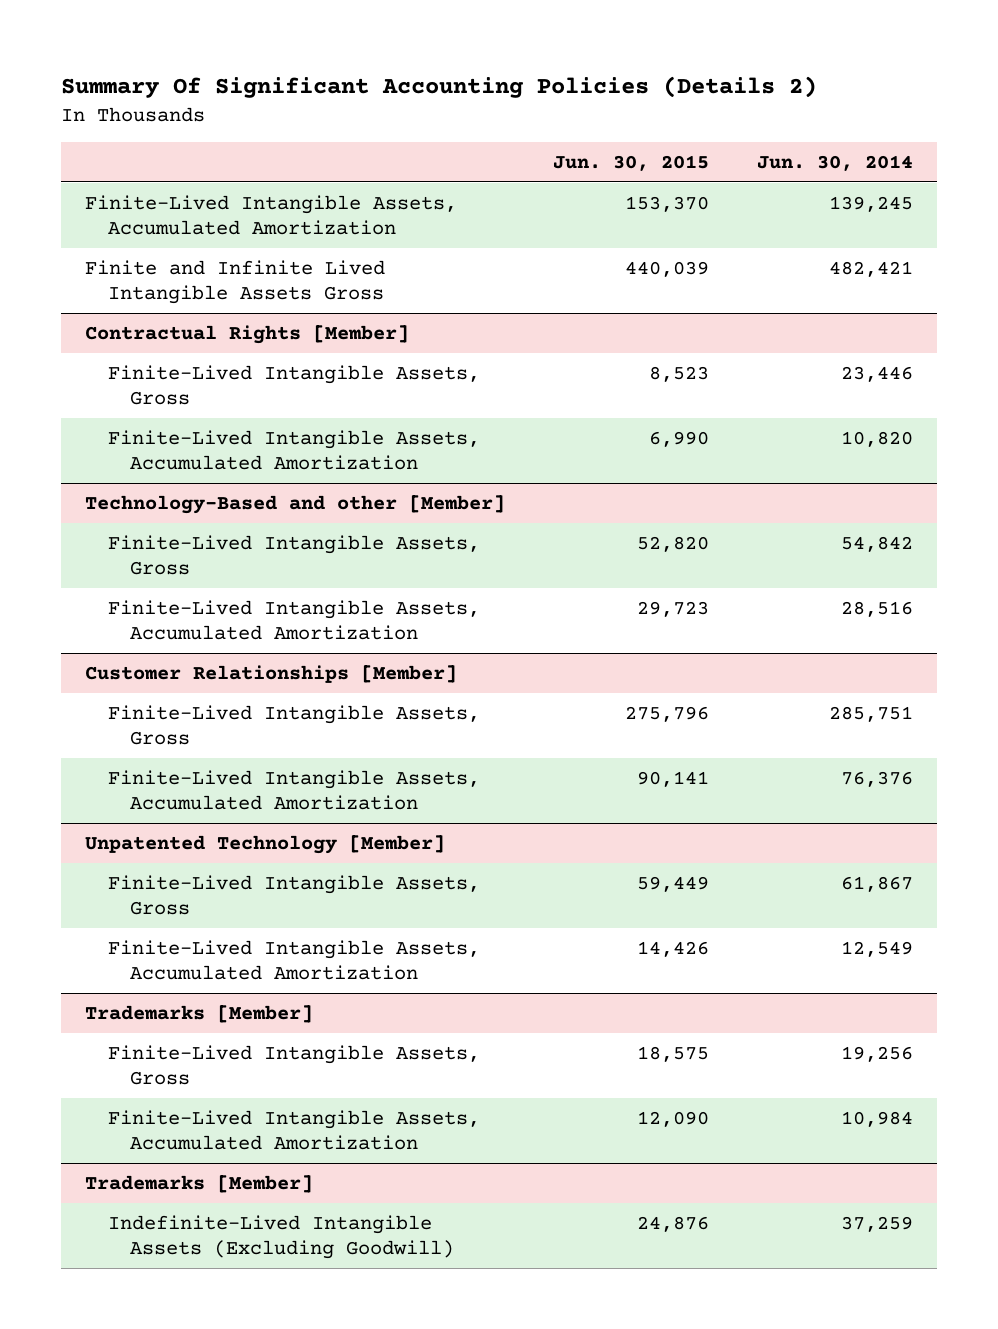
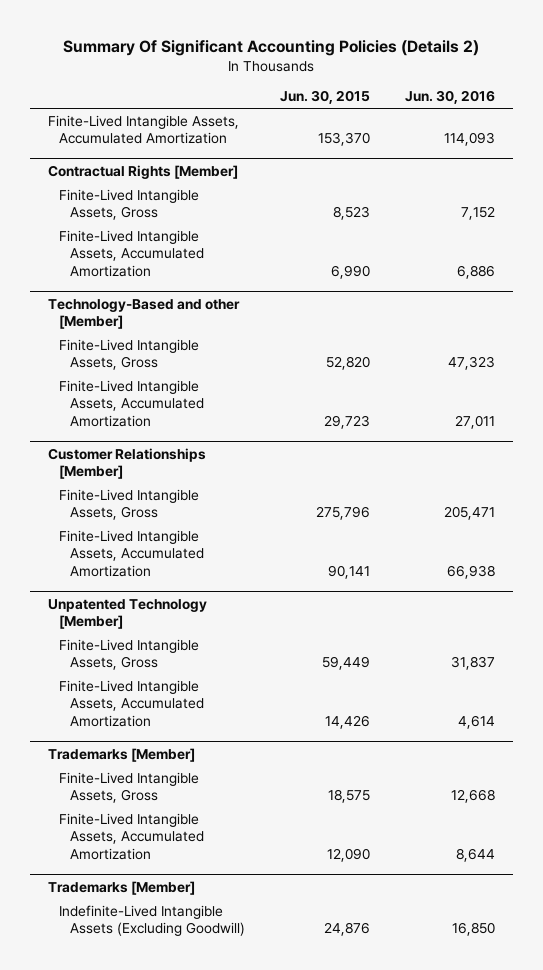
- | Jun. 30, 2015 | Jun. 30, 2014
+ | Jun. 30, 2015 | Jun. 30, 2016
- Finite and Infinite Lived Intangible Assets Gross | 440,039 | 482,421

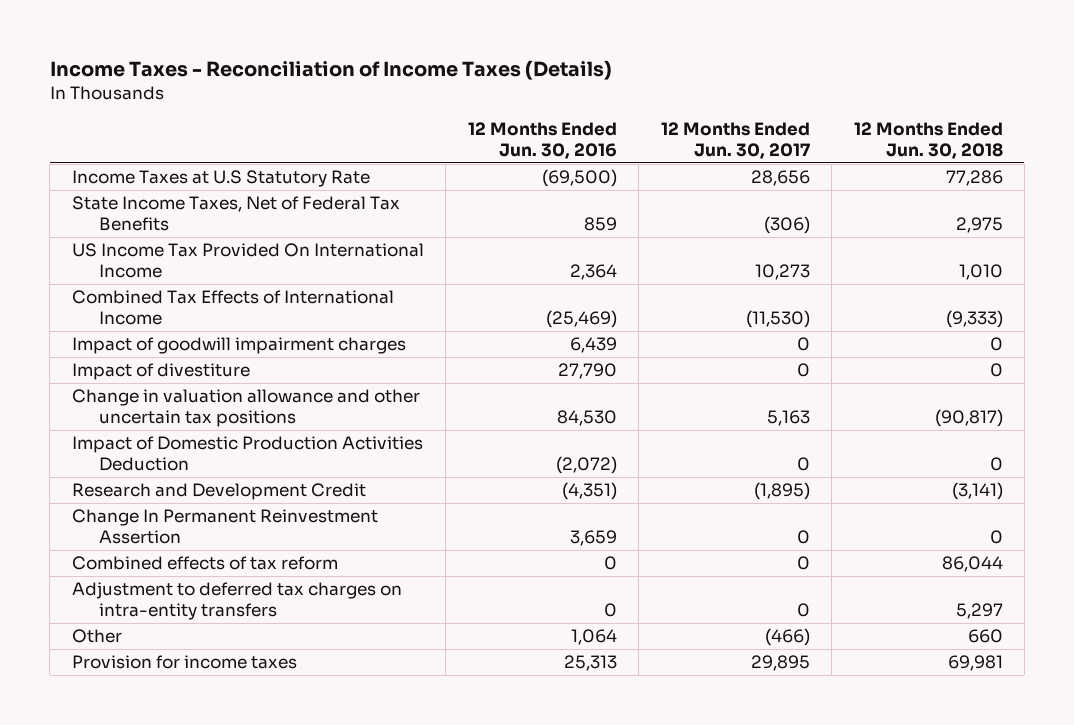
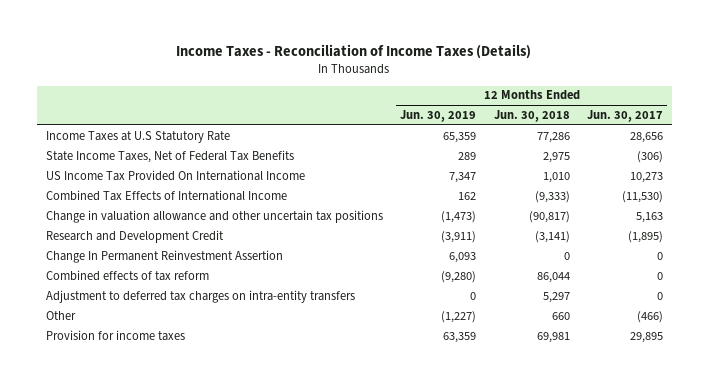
- | 12 Months Ended Jun. 30, 2016 | 12 Months Ended Jun. 30, 2017 | 12 Months Ended Jun. 30, 2018
+ | 12 Months Ended Jun. 30, 2019 | 12 Months Ended Jun. 30, 2018 | 12 Months Ended Jun. 30, 2017
- Impact of goodwill impairment charges | 6,439 | 0 | 0
- Impact of divestiture | 27,790 | 0 | 0
- Impact of Domestic Production Activities Deduction | (2,072) | 0 | 0

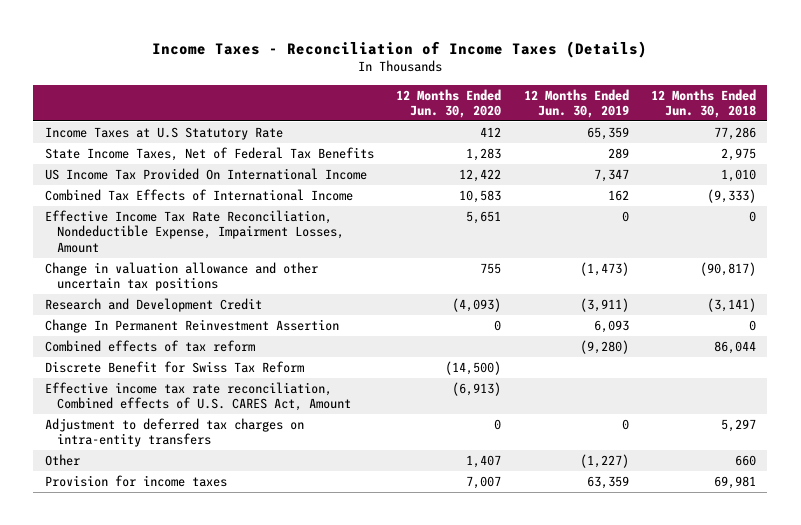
- | 12 Months Ended Jun. 30, 2019 | 12 Months Ended Jun. 30, 2018 | 12 Months Ended Jun. 30, 2017
+ | 12 Months Ended Jun. 30, 2020 | 12 Months Ended Jun. 30, 2019 | 12 Months Ended Jun. 30, 2018
+ Effective Income Tax Rate Reconciliation, Nondeductible Expense, Impairment Losses, Amount | 5,651 | 0 | 0
+ Discrete Benefit for Swiss Tax Reform | (14,500) | |
+ Effective income tax rate reconciliation, Combined effects of U.S. CARES Act, Amount | (6,913) | |

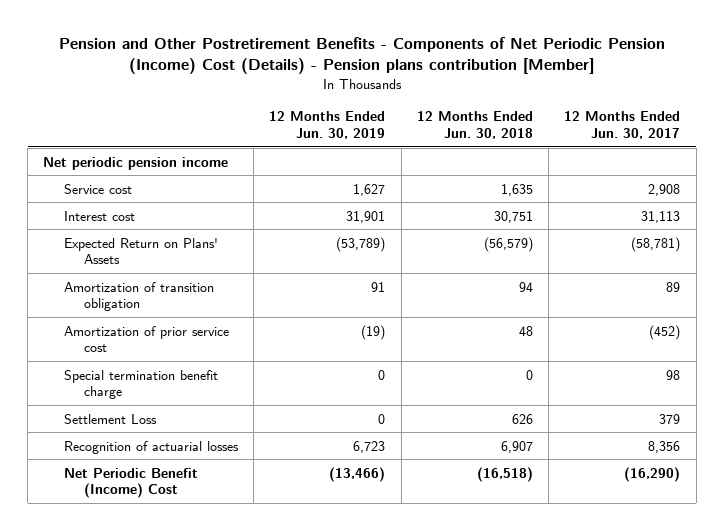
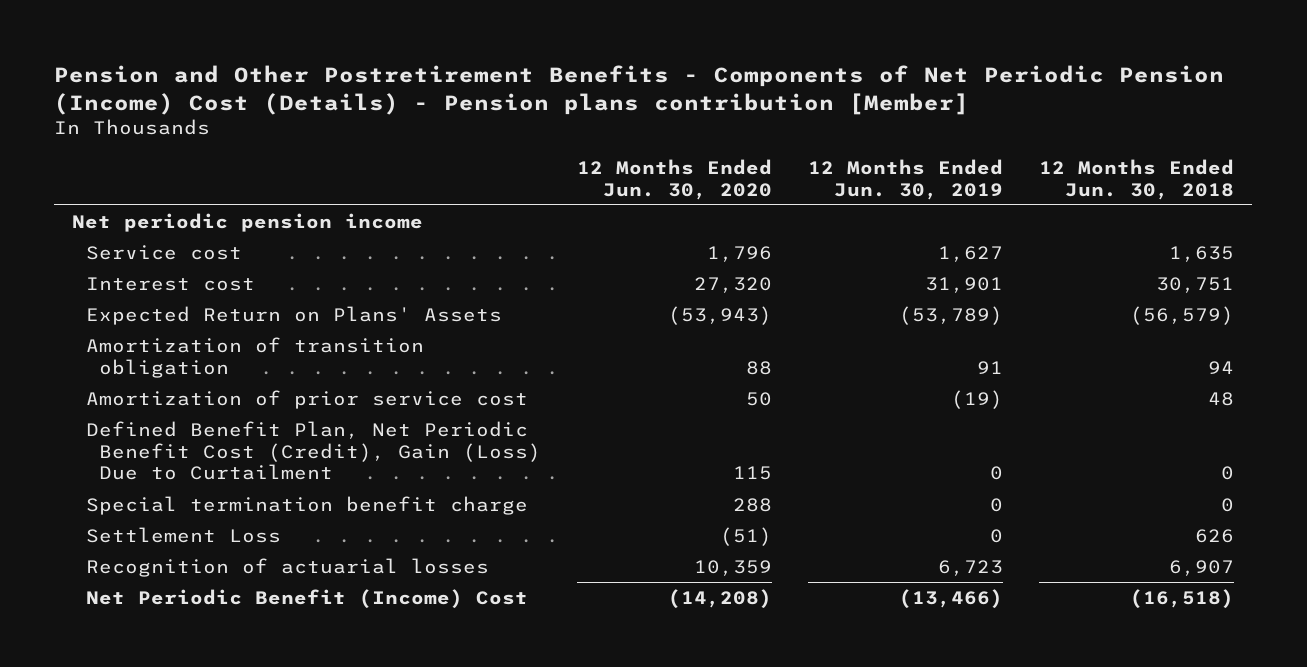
- | 12 Months Ended Jun. 30, 2019 | 12 Months Ended Jun. 30, 2018 | 12 Months Ended Jun. 30, 2017
+ | 12 Months Ended Jun. 30, 2020 | 12 Months Ended Jun. 30, 2019 | 12 Months Ended Jun. 30, 2018
+ Defined Benefit Plan, Net Periodic Benefit Cost (Credit), Gain (Loss) Due to Curtailment | 115 | 0 | 0

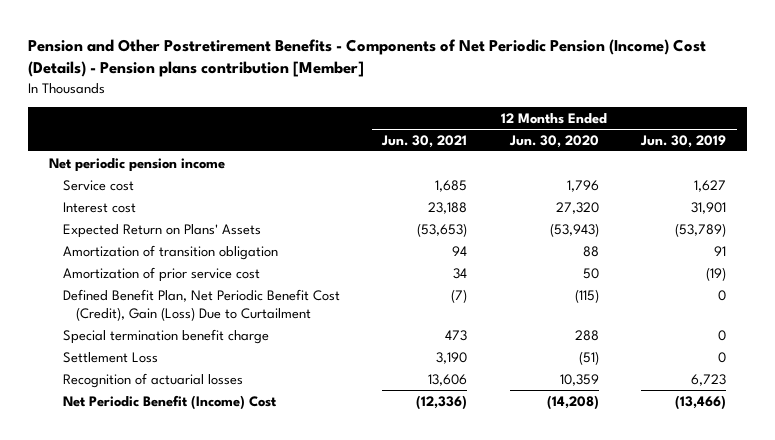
- | 12 Months Ended Jun. 30, 2020 | 12 Months Ended Jun. 30, 2019 | 12 Months Ended Jun. 30, 2018
+ | 12 Months Ended Jun. 30, 2021 | 12 Months Ended Jun. 30, 2020 | 12 Months Ended Jun. 30, 2019
- Defined Benefit Plan, Net Periodic Benefit Cost (Credit), Gain (Loss) Due to Curtailment | 115 | 0 | 0
+ Defined Benefit Plan, Net Periodic Benefit Cost (Credit), Gain (Loss) Due to Curtailment | (7) | (115) | 0

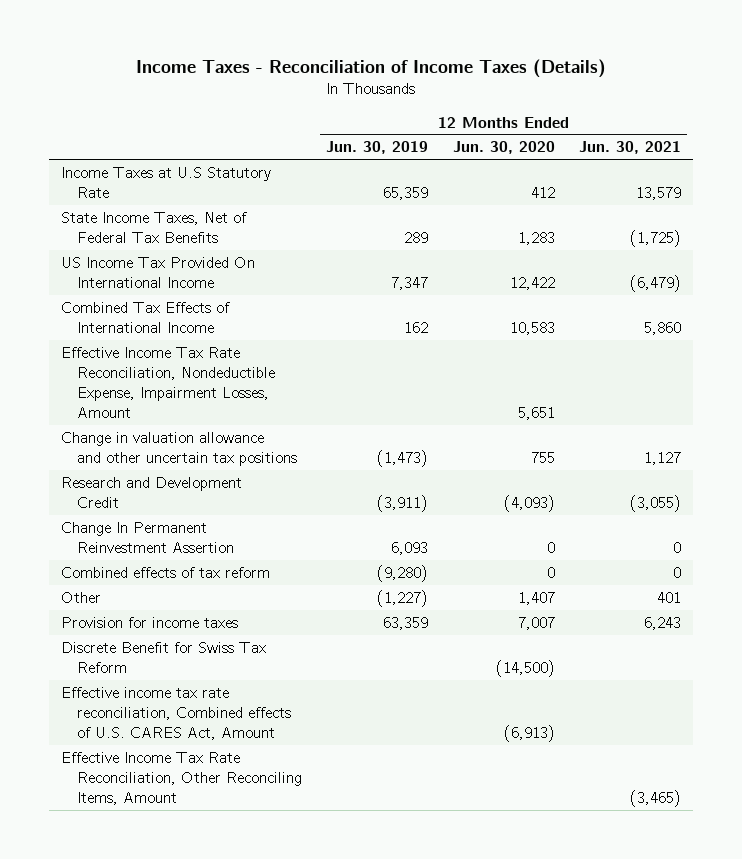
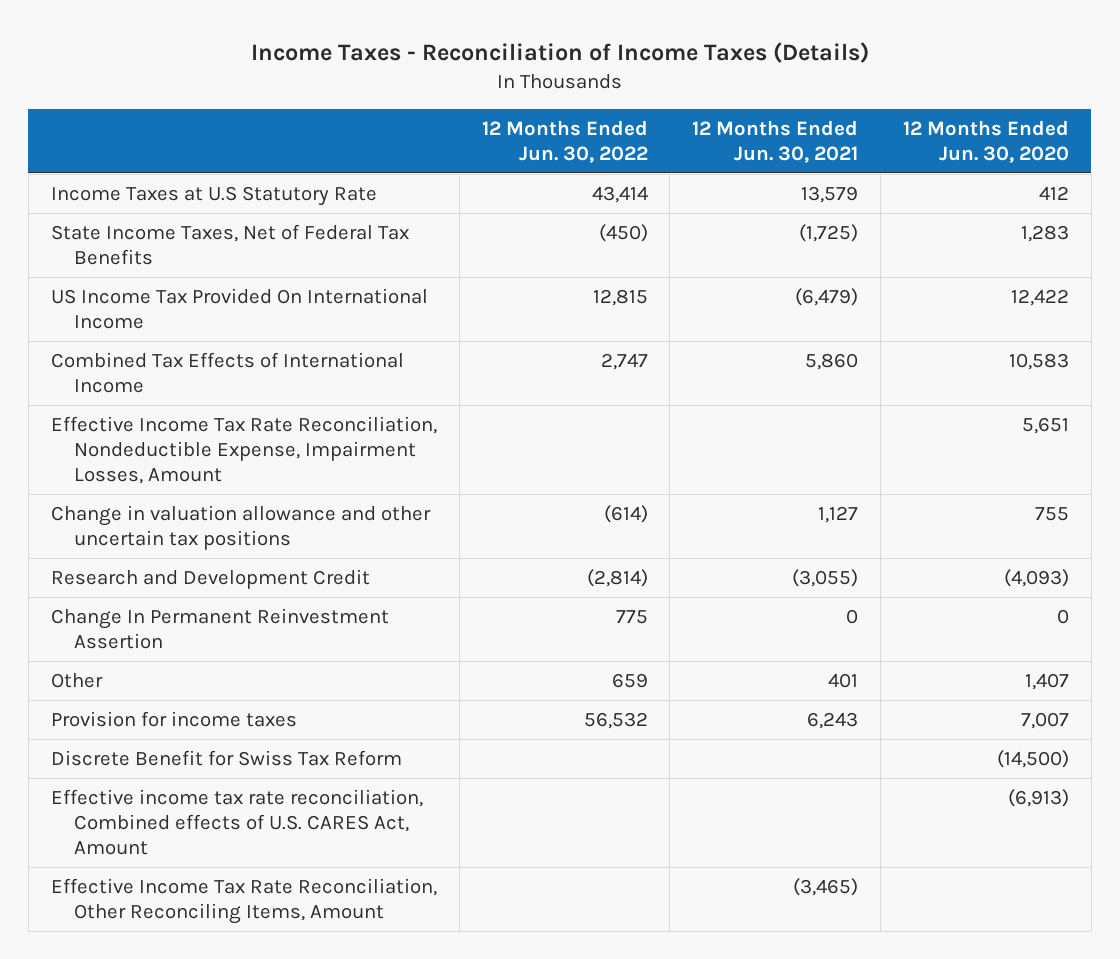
- | 12 Months Ended Jun. 30, 2019 | 12 Months Ended Jun. 30, 2020 | 12 Months Ended Jun. 30, 2021
+ | 12 Months Ended Jun. 30, 2022 | 12 Months Ended Jun. 30, 2021 | 12 Months Ended Jun. 30, 2020
- Combined effects of tax reform | (9,280) | 0 | 0

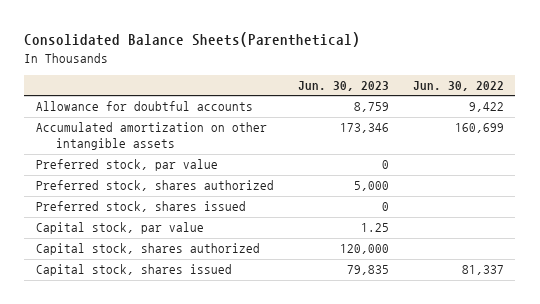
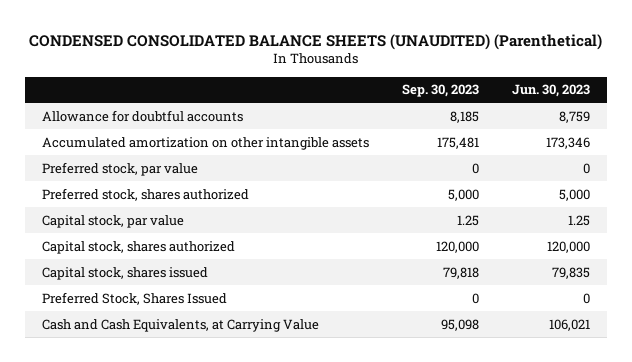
- Consolidated Balance Sheets(Parenthetical)
+ CONDENSED CONSOLIDATED BALANCE SHEETS (UNAUDITED) (Parenthetical)
- | Jun. 30, 2023 | Jun. 30, 2022
+ | Sep. 30, 2023 | Jun. 30, 2023
- Preferred stock, shares issued | 0 |
+ Preferred Stock, Shares Issued | 0 | 0
+ Cash and Cash Equivalents, at Carrying Value | 95,098 | 106,021

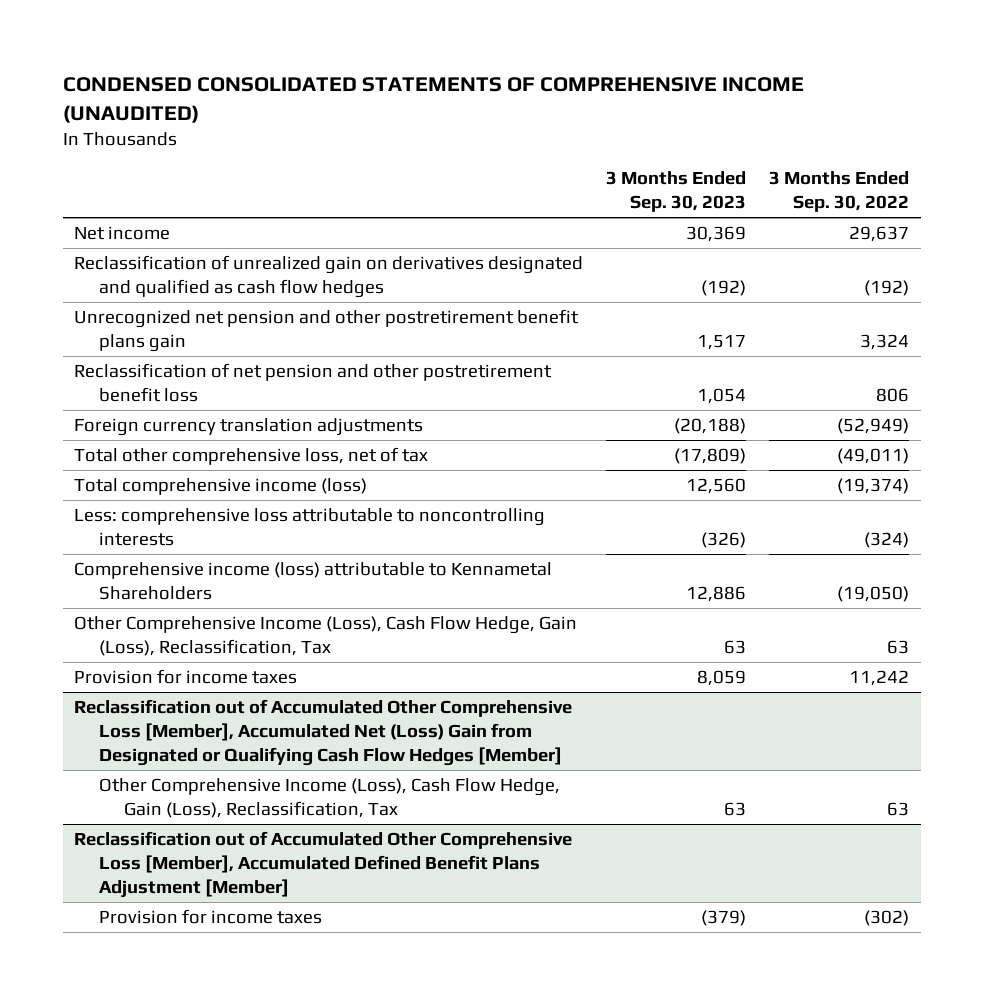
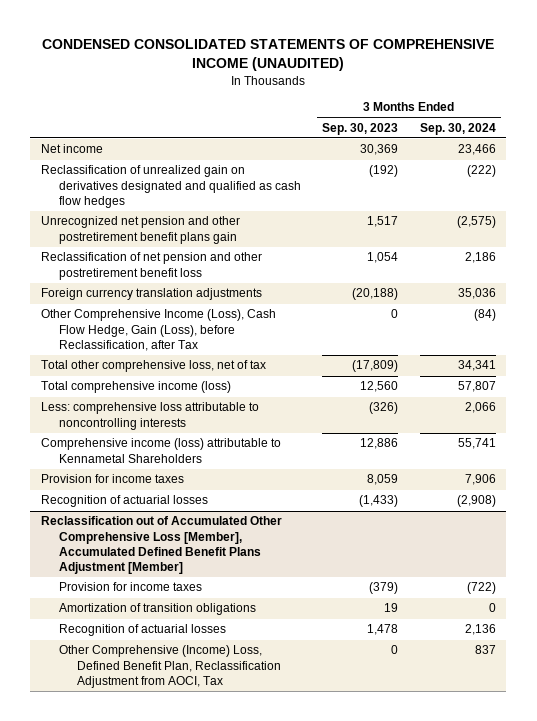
- | 3 Months Ended Sep. 30, 2023 | 3 Months Ended Sep. 30, 2022
+ | 3 Months Ended Sep. 30, 2023 | 3 Months Ended Sep. 30, 2024
+ Other Comprehensive Income (Loss), Cash Flow Hedge, Gain (Loss), before Reclassification, after Tax | 0 | (84)
- Other Comprehensive Income (Loss), Cash Flow Hedge, Gain (Loss), Reclassification, Tax | 63 | 63
- Reclassification out of Accumulated Other Comprehensive Loss [Member], Accumulated Net (Loss) Gain from Designated or Qualifying Cash Flow Hedges [Member]
- Other Comprehensive Income (Loss), Cash Flow Hedge, Gain (Loss), Reclassification, Tax | 63 | 63
+ Recognition of actuarial losses | (1,433) | (2,908)
@ Reclassification out of Accumulated Other Comprehensive Loss [Member], Accumulated Defined Benefit Plans Adjustment [Member]
+ Amortization of transition obligations | 19 | 0
+ Recognition of actuarial losses | 1,478 | 2,136
+ Other Comprehensive (Income) Loss, Defined Benefit Plan, Reclassification Adjustment from AOCI, Tax | 0 | 837

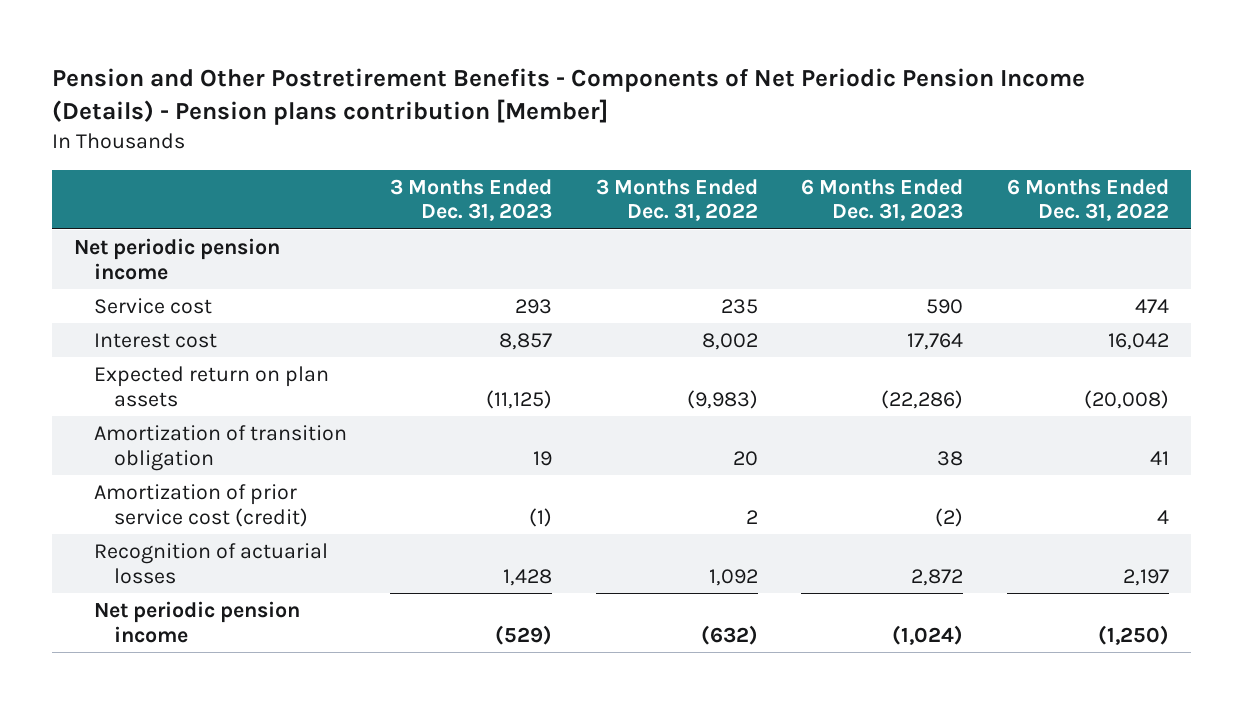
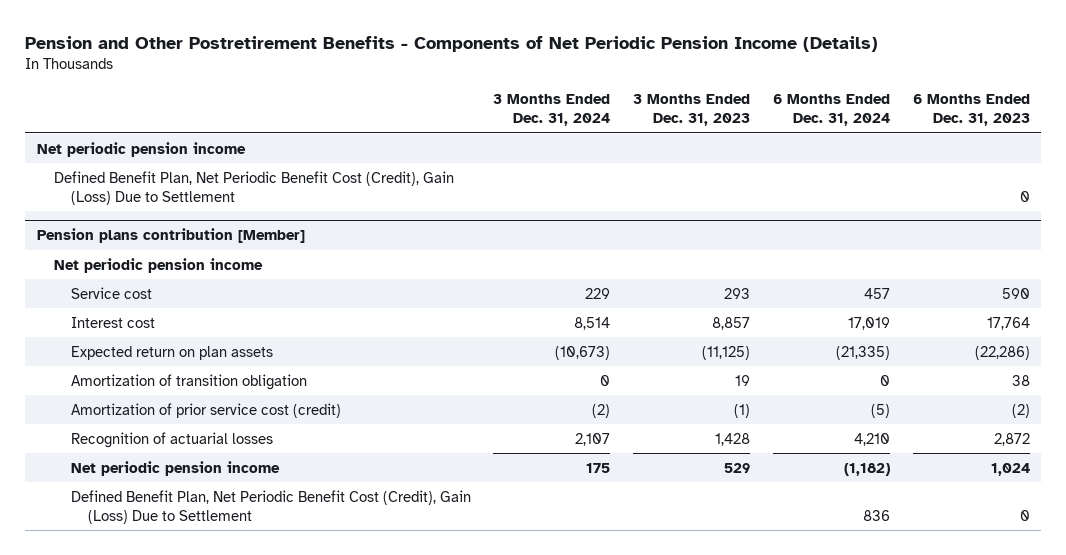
- Pension and Other Postretirement Benefits - Components of Net Periodic Pension Income (Details) - Pension plans contribution [Member]
+ Pension and Other Postretirement Benefits - Components of Net Periodic Pension Income (Details)
- | 3 Months Ended Dec. 31, 2023 | 3 Months Ended Dec. 31, 2022 | 6 Months Ended Dec. 31, 2023 | 6 Months Ended Dec. 31, 2022
+ | 3 Months Ended Dec. 31, 2024 | 3 Months Ended Dec. 31, 2023 | 6 Months Ended Dec. 31, 2024 | 6 Months Ended Dec. 31, 2023
+ Defined Benefit Plan, Net Periodic Benefit Cost (Credit), Gain (Loss) Due to Settlement | | | | 0
+ Pension plans contribution [Member]
+ Net periodic pension income
- Net periodic pension income | (529) | (632) | (1,024) | (1,250)
+ Net periodic pension income | 175 | 529 | (1,182) | 1,024
+ Defined Benefit Plan, Net Periodic Benefit Cost (Credit), Gain (Loss) Due to Settlement | | | 836 | 0

